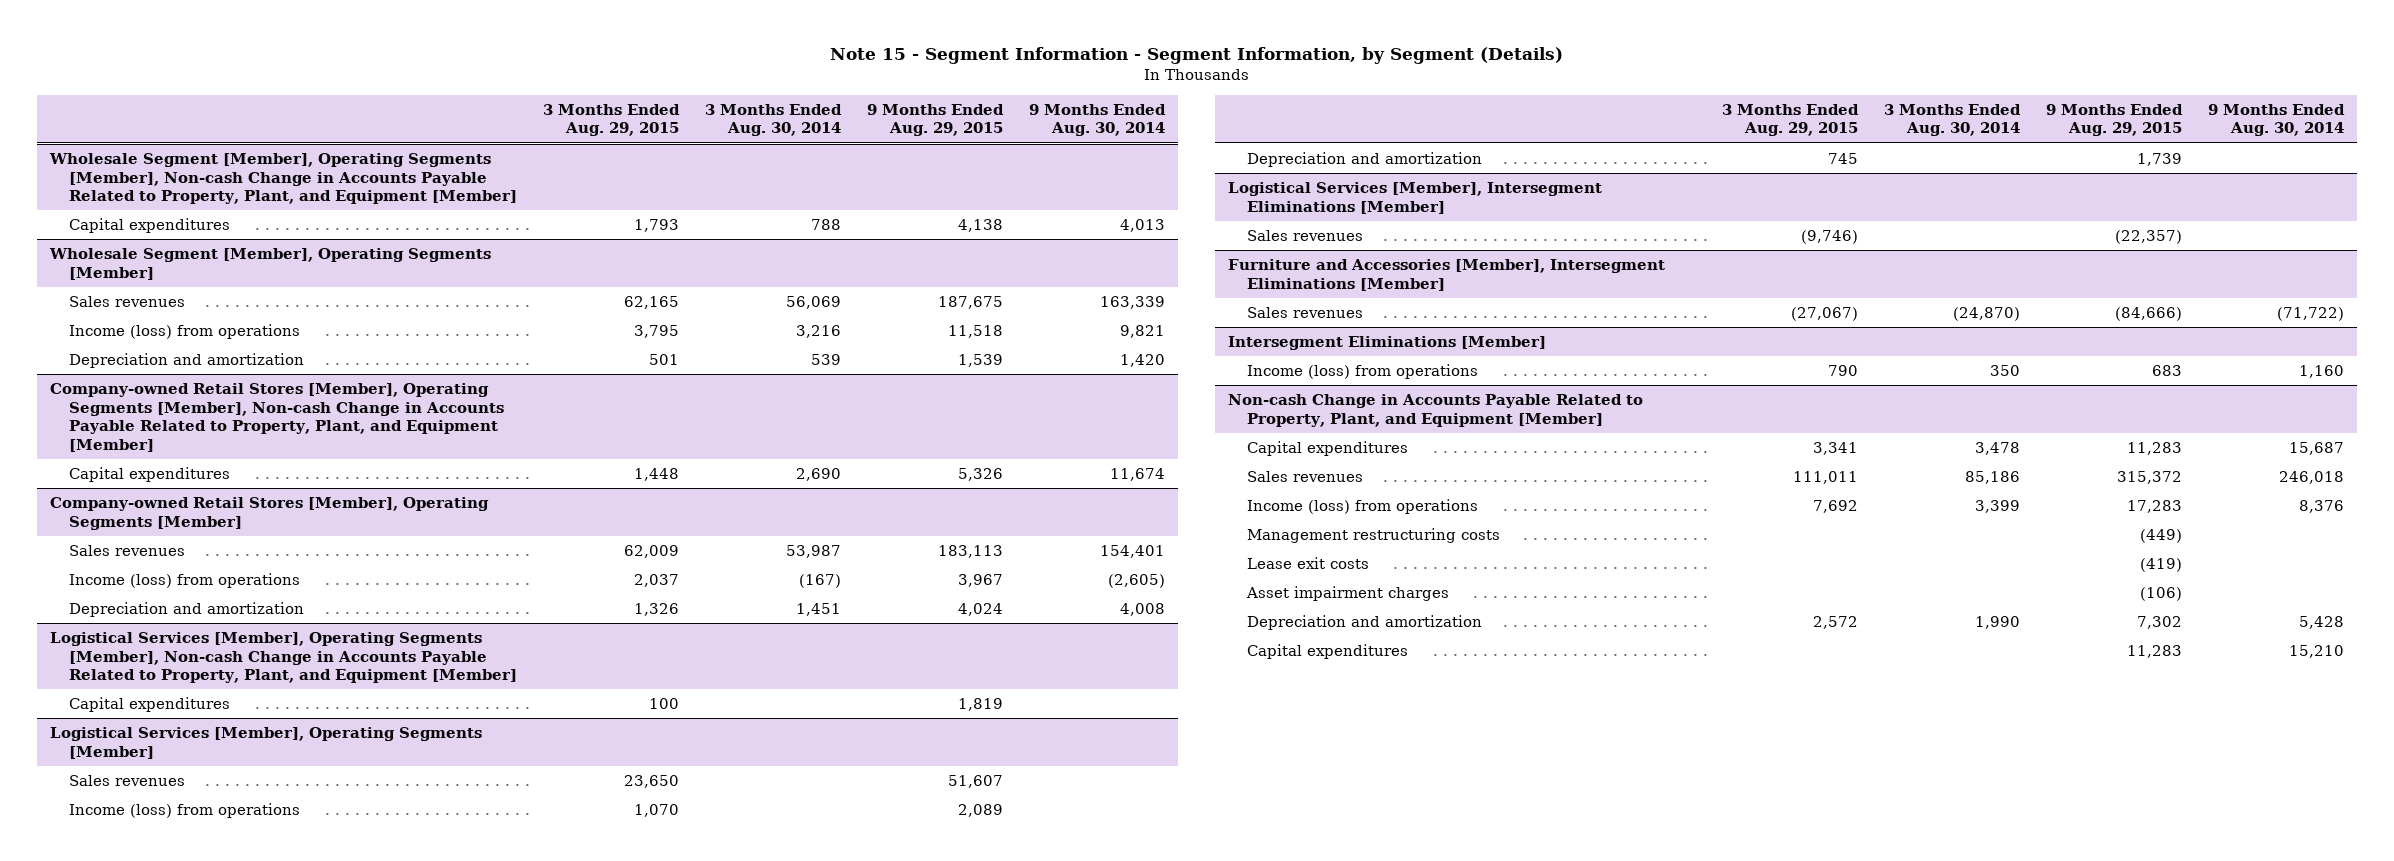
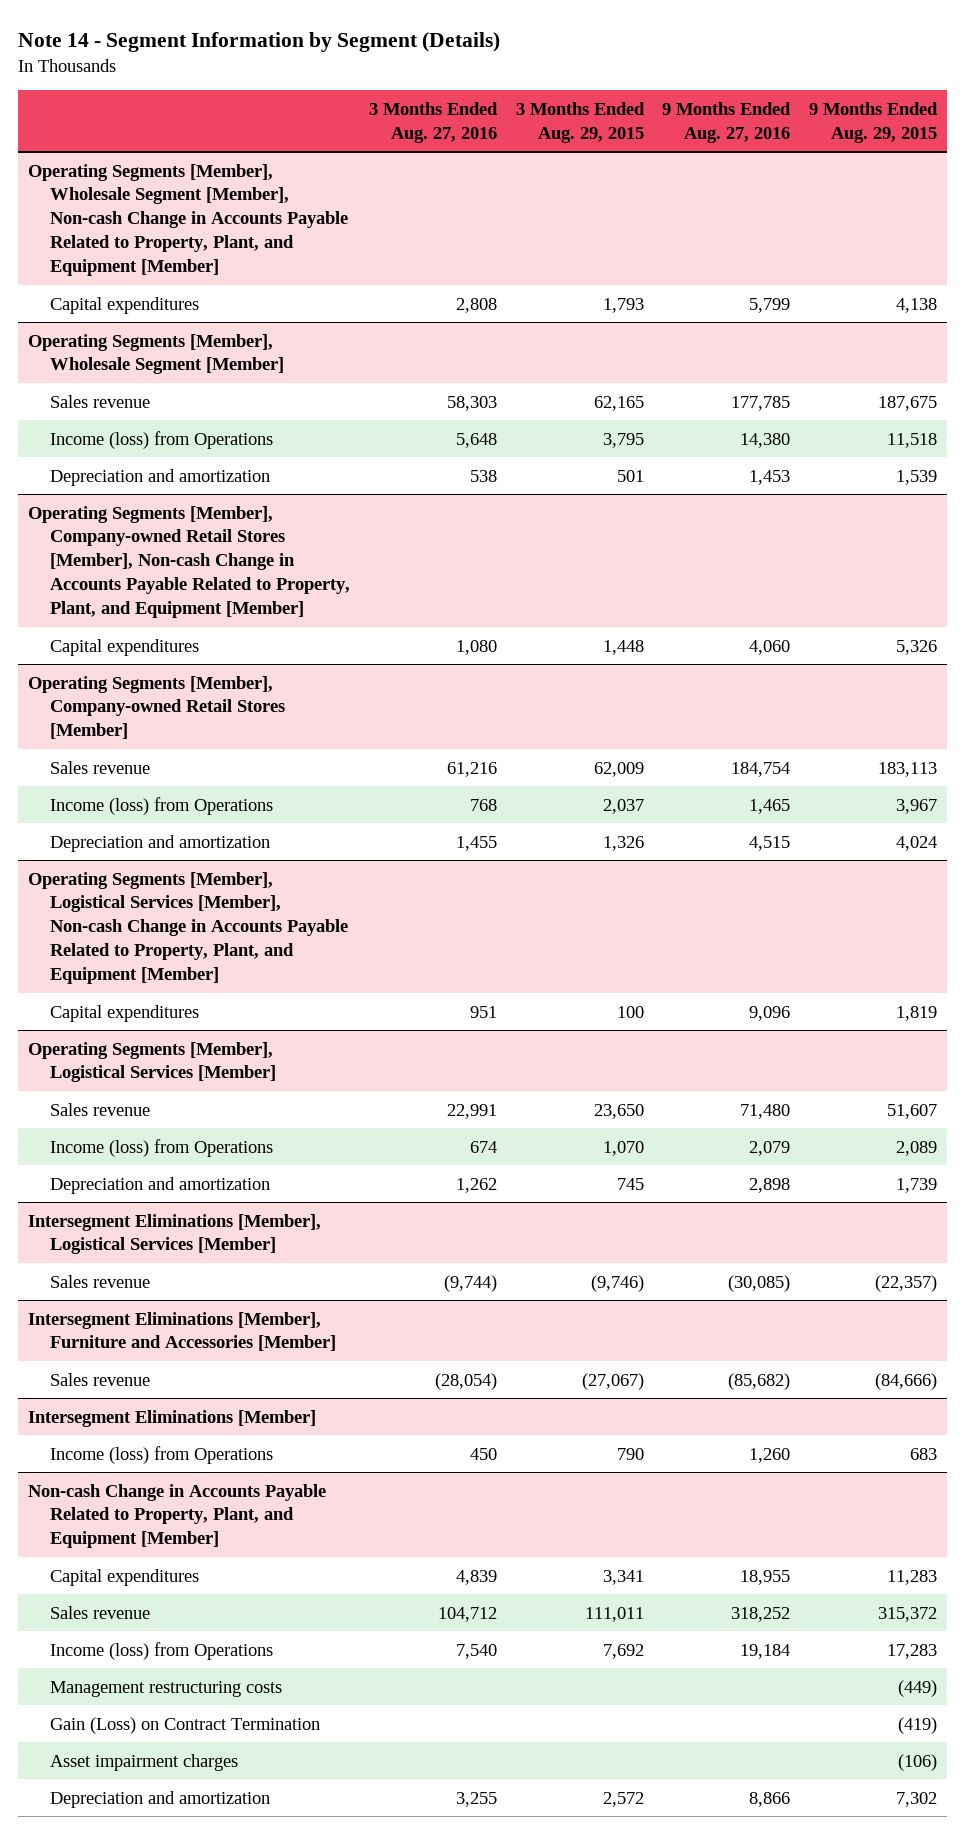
- Note 15 - Segment Information - Segment Information, by Segment (Details)
+ Note 14 - Segment Information by Segment (Details)
- | 3 Months Ended Aug. 29, 2015 | 3 Months Ended Aug. 30, 2014 | 9 Months Ended Aug. 29, 2015 | 9 Months Ended Aug. 30, 2014
+ | 3 Months Ended Aug. 27, 2016 | 3 Months Ended Aug. 29, 2015 | 9 Months Ended Aug. 27, 2016 | 9 Months Ended Aug. 29, 2015
- Wholesale Segment [Member], Operating Segments [Member], Non-cash Change in Accounts Payable Related to Property, Plant, and Equipment [Member]
+ Operating Segments [Member], Wholesale Segment [Member], Non-cash Change in Accounts Payable Related to Property, Plant, and Equipment [Member]
- Wholesale Segment [Member], Operating Segments [Member]
- Sales revenues | 62,165 | 56,069 | 187,675 | 163,339
- Income (loss) from operations | 3,795 | 3,216 | 11,518 | 9,821
+ Operating Segments [Member], Wholesale Segment [Member]
+ Sales revenue | 58,303 | 62,165 | 177,785 | 187,675
+ Income (loss) from Operations | 5,648 | 3,795 | 14,380 | 11,518
- Company-owned Retail Stores [Member], Operating Segments [Member], Non-cash Change in Accounts Payable Related to Property, Plant, and Equipment [Member]
+ Operating Segments [Member], Company-owned Retail Stores [Member], Non-cash Change in Accounts Payable Related to Property, Plant, and Equipment [Member]
- Company-owned Retail Stores [Member], Operating Segments [Member]
- Sales revenues | 62,009 | 53,987 | 183,113 | 154,401
- Income (loss) from operations | 2,037 | (167) | 3,967 | (2,605)
+ Operating Segments [Member], Company-owned Retail Stores [Member]
+ Sales revenue | 61,216 | 62,009 | 184,754 | 183,113
+ Income (loss) from Operations | 768 | 2,037 | 1,465 | 3,967
- Logistical Services [Member], Operating Segments [Member], Non-cash Change in Accounts Payable Related to Property, Plant, and Equipment [Member]
+ Operating Segments [Member], Logistical Services [Member], Non-cash Change in Accounts Payable Related to Property, Plant, and Equipment [Member]
- Logistical Services [Member], Operating Segments [Member]
- Sales revenues | 23,650 | | 51,607 |
- Income (loss) from operations | 1,070 | | 2,089 |
+ Operating Segments [Member], Logistical Services [Member]
+ Sales revenue | 22,991 | 23,650 | 71,480 | 51,607
+ Income (loss) from Operations | 674 | 1,070 | 2,079 | 2,089
- Logistical Services [Member], Intersegment Eliminations [Member]
- Sales revenues | (9,746) | | (22,357) |
- Furniture and Accessories [Member], Intersegment Eliminations [Member]
- Sales revenues | (27,067) | (24,870) | (84,666) | (71,722)
+ Intersegment Eliminations [Member], Logistical Services [Member]
+ Sales revenue | (9,744) | (9,746) | (30,085) | (22,357)
+ Intersegment Eliminations [Member], Furniture and Accessories [Member]
+ Sales revenue | (28,054) | (27,067) | (85,682) | (84,666)
@ Intersegment Eliminations [Member]
- Income (loss) from operations | 790 | 350 | 683 | 1,160
+ Income (loss) from Operations | 450 | 790 | 1,260 | 683
@ Non-cash Change in Accounts Payable Related to Property, Plant, and Equipment [Member]
- Sales revenues | 111,011 | 85,186 | 315,372 | 246,018
- Income (loss) from operations | 7,692 | 3,399 | 17,283 | 8,376
+ Sales revenue | 104,712 | 111,011 | 318,252 | 315,372
+ Income (loss) from Operations | 7,540 | 7,692 | 19,184 | 17,283
- Lease exit costs | | | (419) |
+ Gain (Loss) on Contract Termination | | | | (419)
- Capital expenditures | | | 11,283 | 15,210

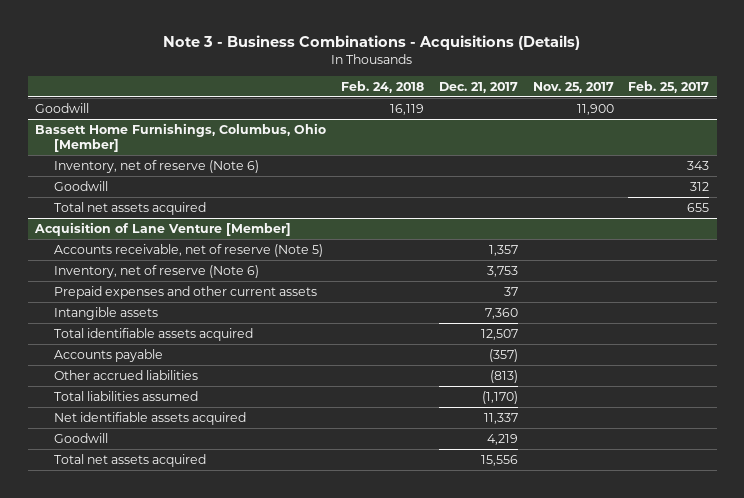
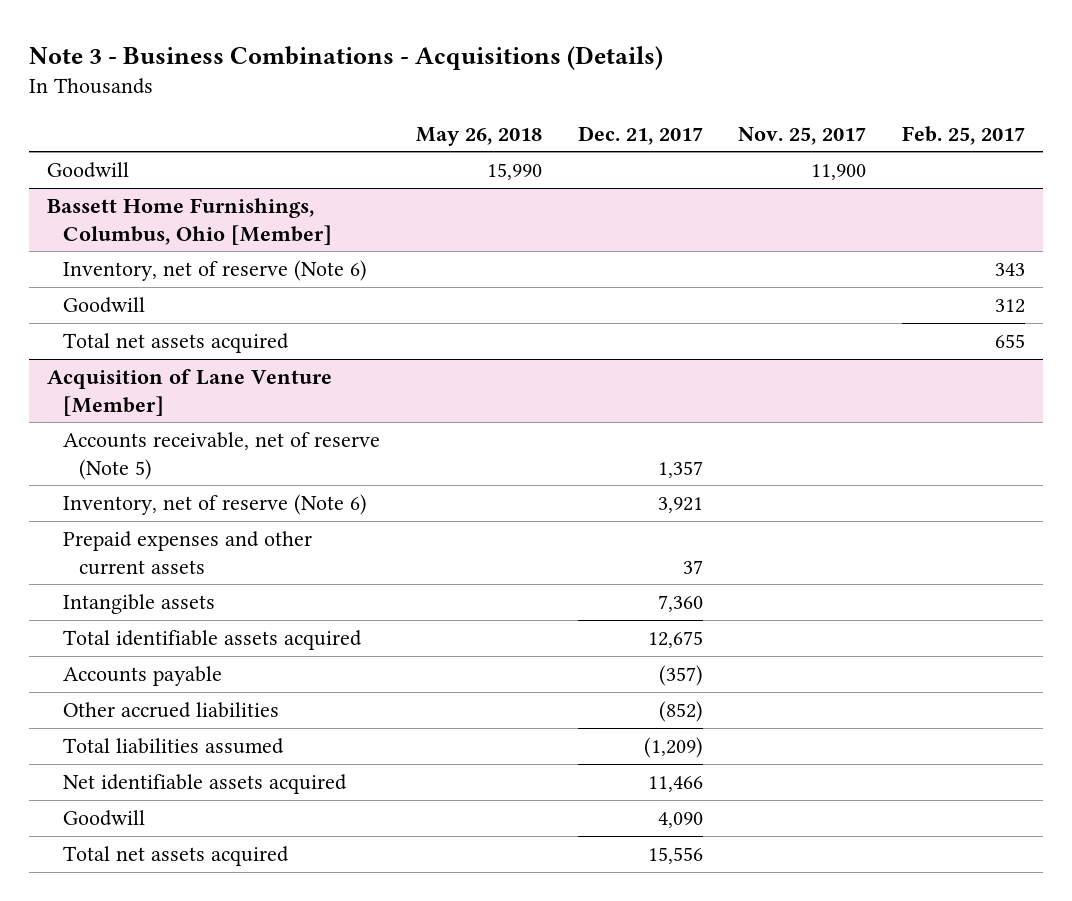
- | Feb. 24, 2018 | Dec. 21, 2017 | Nov. 25, 2017 | Feb. 25, 2017
+ | May 26, 2018 | Dec. 21, 2017 | Nov. 25, 2017 | Feb. 25, 2017
@ Acquisition of Lane Venture [Member]
- Inventory, net of reserve (Note 6) | | 3,753 | |
+ Inventory, net of reserve (Note 6) | | 3,921 | |
- Total identifiable assets acquired | | 12,507 | |
+ Total identifiable assets acquired | | 12,675 | |
- Other accrued liabilities | | (813) | |
- Total liabilities assumed | | (1,170) | |
- Net identifiable assets acquired | | 11,337 | |
- Goodwill | | 4,219 | |
+ Other accrued liabilities | | (852) | |
+ Total liabilities assumed | | (1,209) | |
+ Net identifiable assets acquired | | 11,466 | |
+ Goodwill | | 4,090 | |

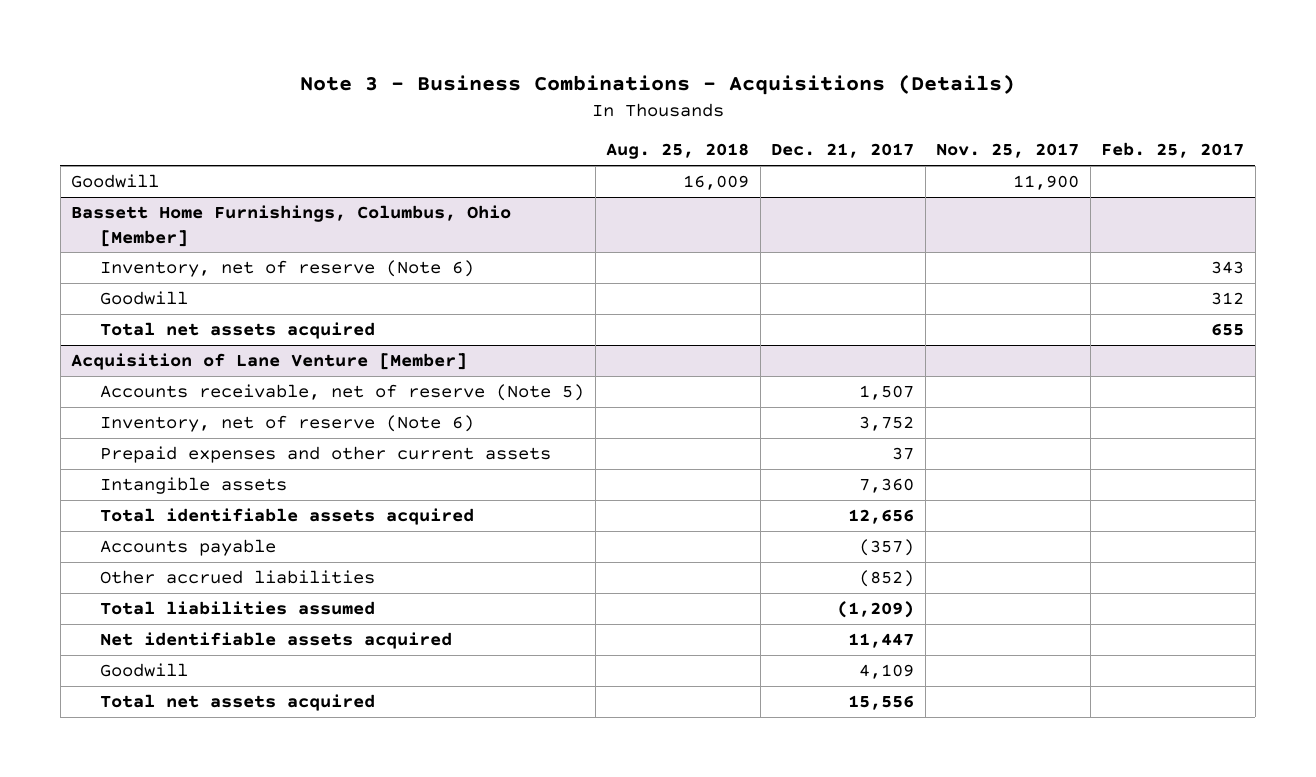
- | May 26, 2018 | Dec. 21, 2017 | Nov. 25, 2017 | Feb. 25, 2017
+ | Aug. 25, 2018 | Dec. 21, 2017 | Nov. 25, 2017 | Feb. 25, 2017
@ Acquisition of Lane Venture [Member]
- Accounts receivable, net of reserve (Note 5) | | 1,357 | |
- Inventory, net of reserve (Note 6) | | 3,921 | |
+ Accounts receivable, net of reserve (Note 5) | | 1,507 | |
+ Inventory, net of reserve (Note 6) | | 3,752 | |
- Total identifiable assets acquired | | 12,675 | |
+ Total identifiable assets acquired | | 12,656 | |
- Net identifiable assets acquired | | 11,466 | |
- Goodwill | | 4,090 | |
+ Net identifiable assets acquired | | 11,447 | |
+ Goodwill | | 4,109 | |

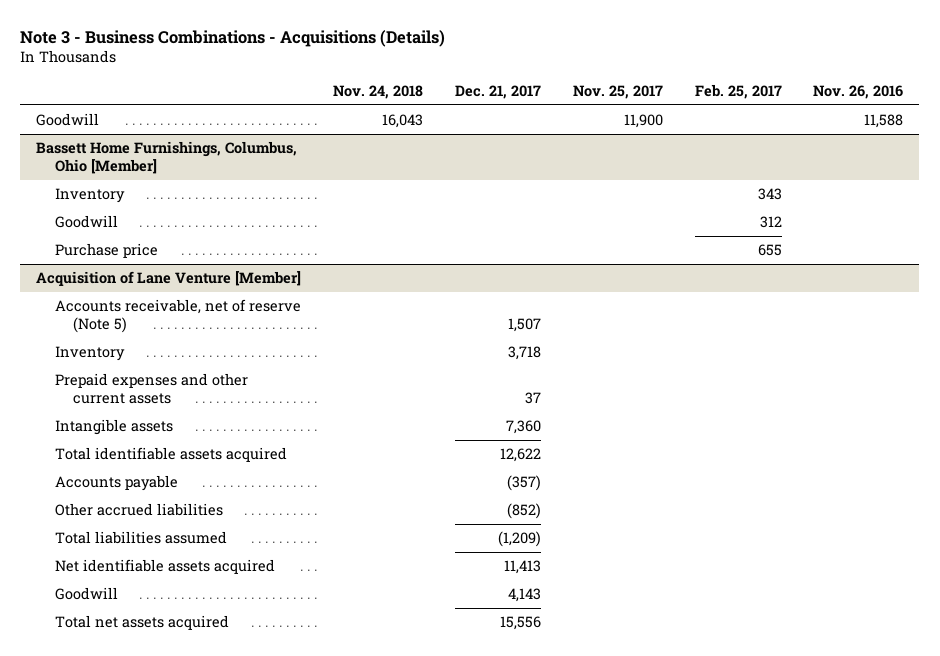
- | Aug. 25, 2018 | Dec. 21, 2017 | Nov. 25, 2017 | Feb. 25, 2017
+ | Nov. 24, 2018 | Dec. 21, 2017 | Nov. 25, 2017 | Feb. 25, 2017 | Nov. 26, 2016
@ Bassett Home Furnishings, Columbus, Ohio [Member]
- Inventory, net of reserve (Note 6) | | | | 343
+ Inventory | | | | 343 |
- Total net assets acquired | | | | 655
+ Purchase price | | | | 655 |
@ Acquisition of Lane Venture [Member]
- Inventory, net of reserve (Note 6) | | 3,752 | |
+ Inventory | | 3,718 | | |
- Total identifiable assets acquired | | 12,656 | |
+ Total identifiable assets acquired | | 12,622 | | |
- Net identifiable assets acquired | | 11,447 | |
- Goodwill | | 4,109 | |
+ Net identifiable assets acquired | | 11,413 | | |
+ Goodwill | | 4,143 | | |

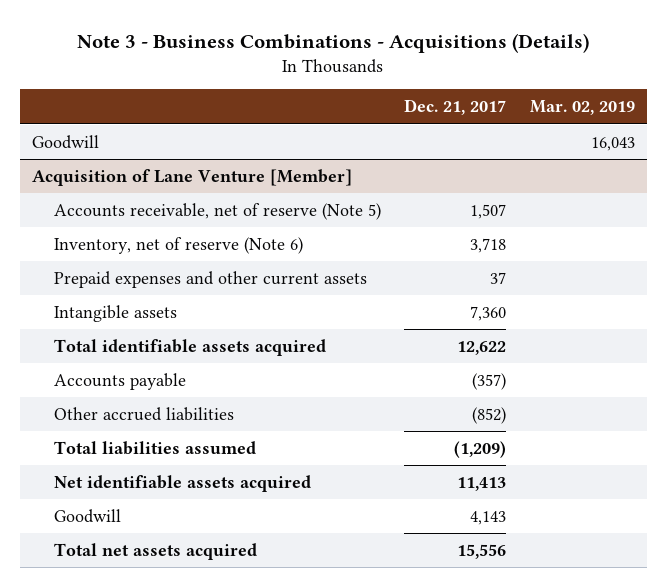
- | Nov. 24, 2018 | Dec. 21, 2017 | Nov. 25, 2017 | Feb. 25, 2017 | Nov. 26, 2016
+ | Dec. 21, 2017 | Mar. 02, 2019
- Bassett Home Furnishings, Columbus, Ohio [Member]
- Inventory | | | | 343 |
- Goodwill | | | | 312 |
- Purchase price | | | | 655 |
@ Acquisition of Lane Venture [Member]
- Inventory | | 3,718 | | |
+ Inventory, net of reserve (Note 6) | 3,718 |

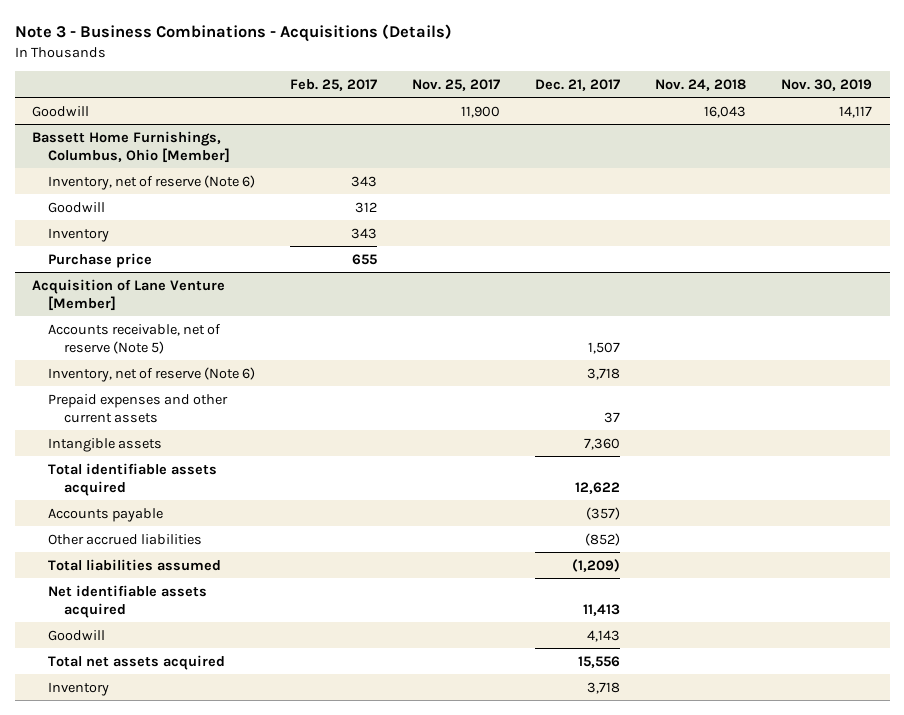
- | Dec. 21, 2017 | Mar. 02, 2019
+ | Feb. 25, 2017 | Nov. 25, 2017 | Dec. 21, 2017 | Nov. 24, 2018 | Nov. 30, 2019
+ Bassett Home Furnishings, Columbus, Ohio [Member]
+ Inventory, net of reserve (Note 6) | 343 | | | |
+ Goodwill | 312 | | | |
+ Inventory | 343 | | | |
+ Purchase price | 655 | | | |
@ Acquisition of Lane Venture [Member]
+ Inventory | | | 3,718 | |

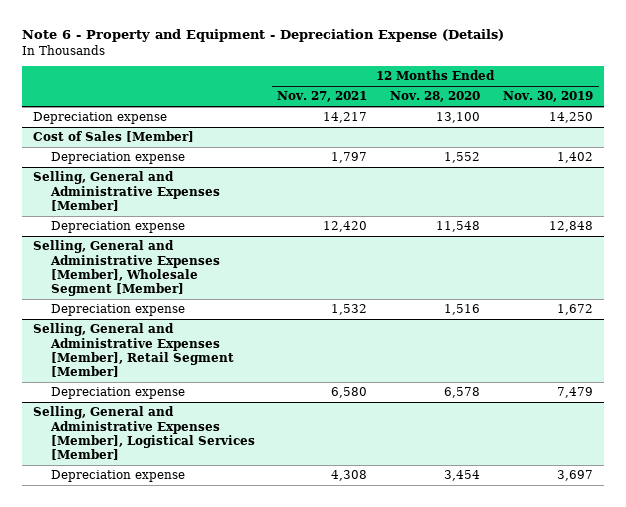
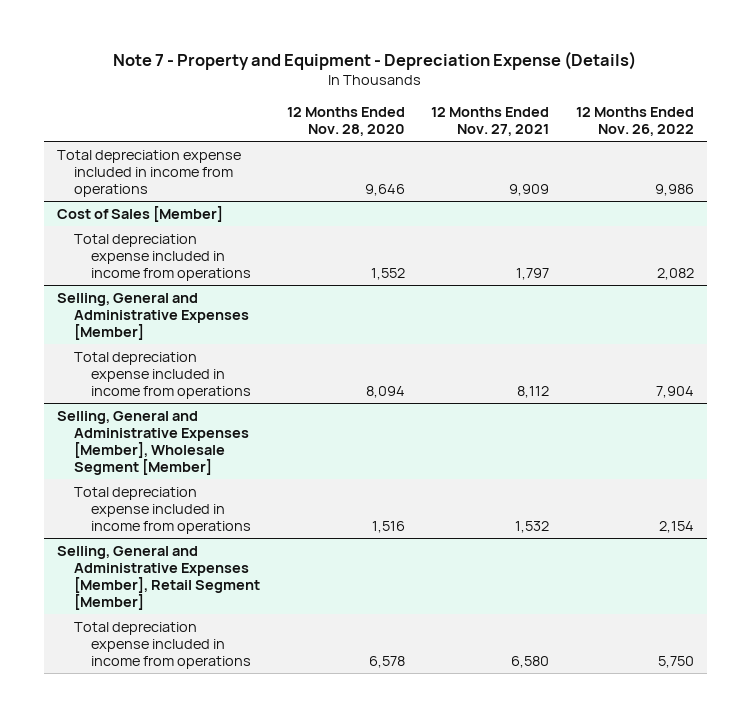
- Note 6 - Property and Equipment - Depreciation Expense (Details)
+ Note 7 - Property and Equipment - Depreciation Expense (Details)
- | 12 Months Ended Nov. 27, 2021 | 12 Months Ended Nov. 28, 2020 | 12 Months Ended Nov. 30, 2019
+ | 12 Months Ended Nov. 28, 2020 | 12 Months Ended Nov. 27, 2021 | 12 Months Ended Nov. 26, 2022
- Depreciation expense | 14,217 | 13,100 | 14,250
+ Total depreciation expense included in income from operations | 9,646 | 9,909 | 9,986
@ Cost of Sales [Member]
- Depreciation expense | 1,797 | 1,552 | 1,402
+ Total depreciation expense included in income from operations | 1,552 | 1,797 | 2,082
@ Selling, General and Administrative Expenses [Member]
- Depreciation expense | 12,420 | 11,548 | 12,848
+ Total depreciation expense included in income from operations | 8,094 | 8,112 | 7,904
@ Selling, General and Administrative Expenses [Member], Wholesale Segment [Member]
- Depreciation expense | 1,532 | 1,516 | 1,672
+ Total depreciation expense included in income from operations | 1,516 | 1,532 | 2,154
@ Selling, General and Administrative Expenses [Member], Retail Segment [Member]
- Depreciation expense | 6,580 | 6,578 | 7,479
- Selling, General and Administrative Expenses [Member], Logistical Services [Member]
- Depreciation expense | 4,308 | 3,454 | 3,697
@ Selling, General and Administrative Expenses [Member], Retail Segment [Member]
+ Total depreciation expense included in income from operations | 6,578 | 6,580 | 5,750

